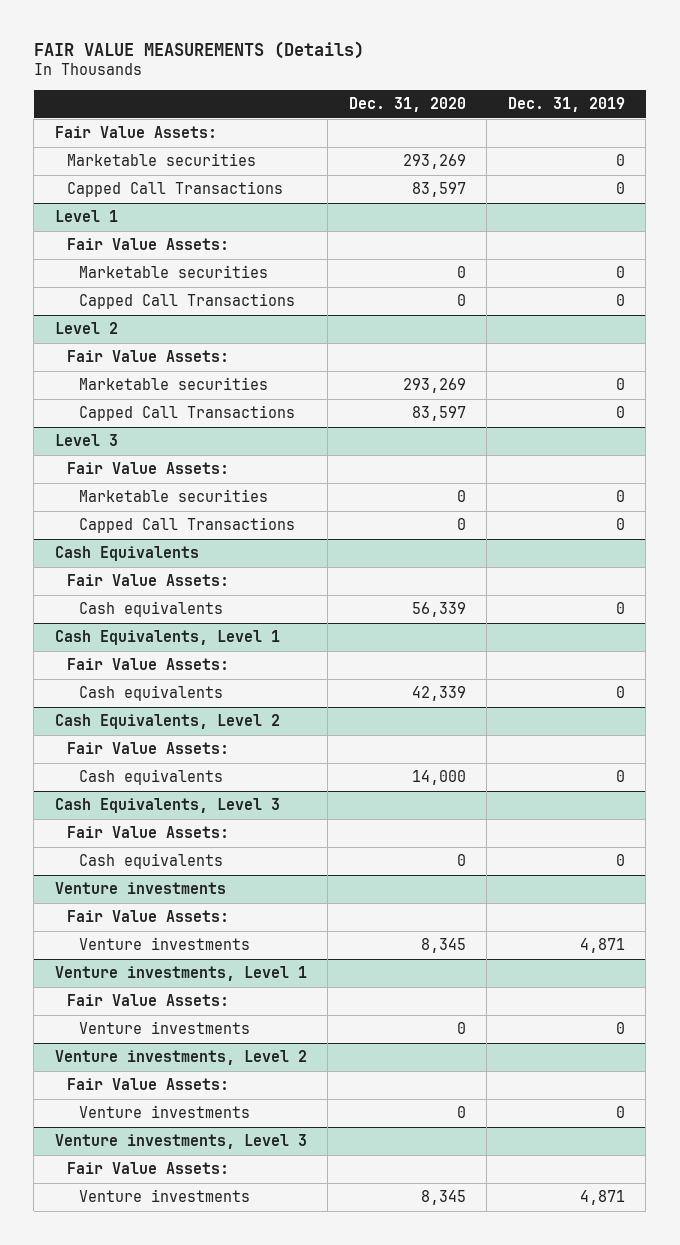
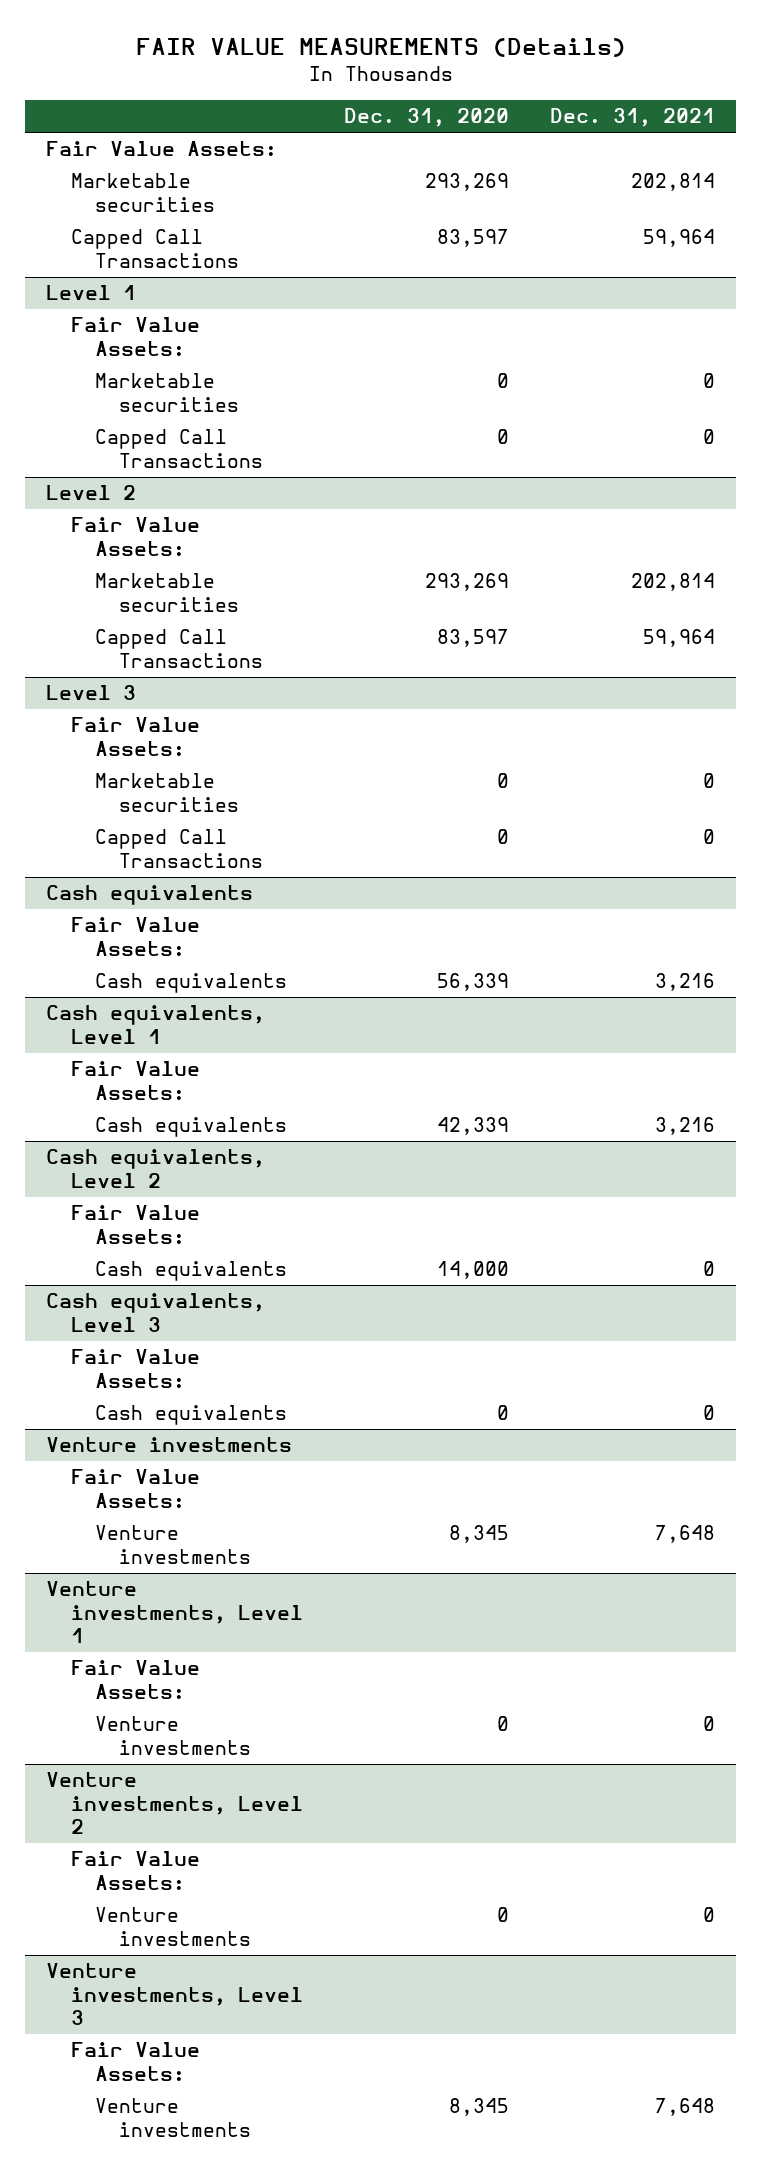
- | Dec. 31, 2020 | Dec. 31, 2019
+ | Dec. 31, 2020 | Dec. 31, 2021
- Cash Equivalents
+ Cash equivalents
- Cash Equivalents, Level 1
+ Cash equivalents, Level 1
- Cash Equivalents, Level 2
+ Cash equivalents, Level 2
- Cash Equivalents, Level 3
+ Cash equivalents, Level 3

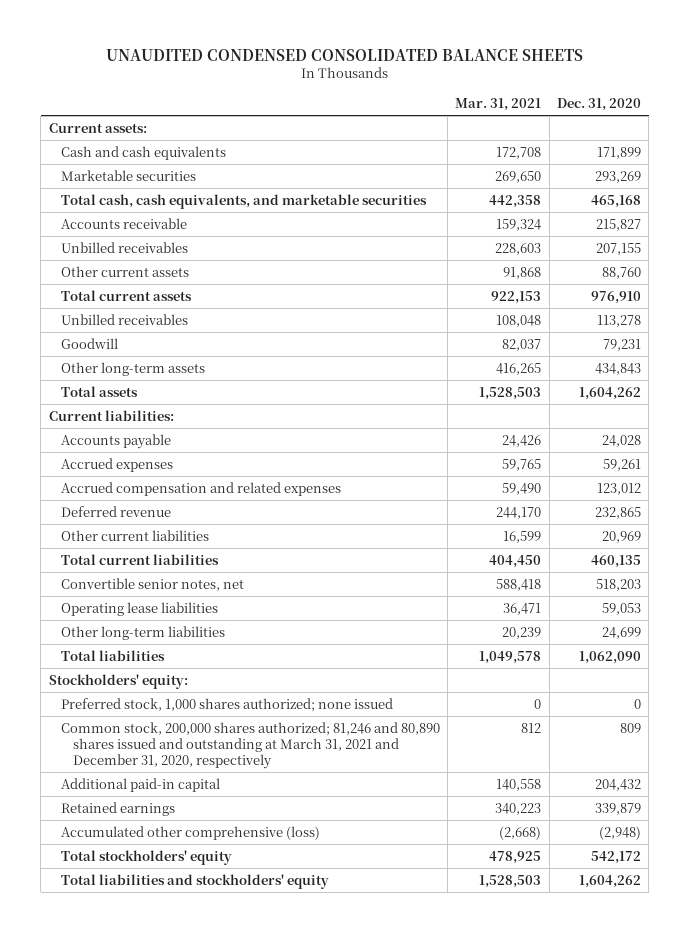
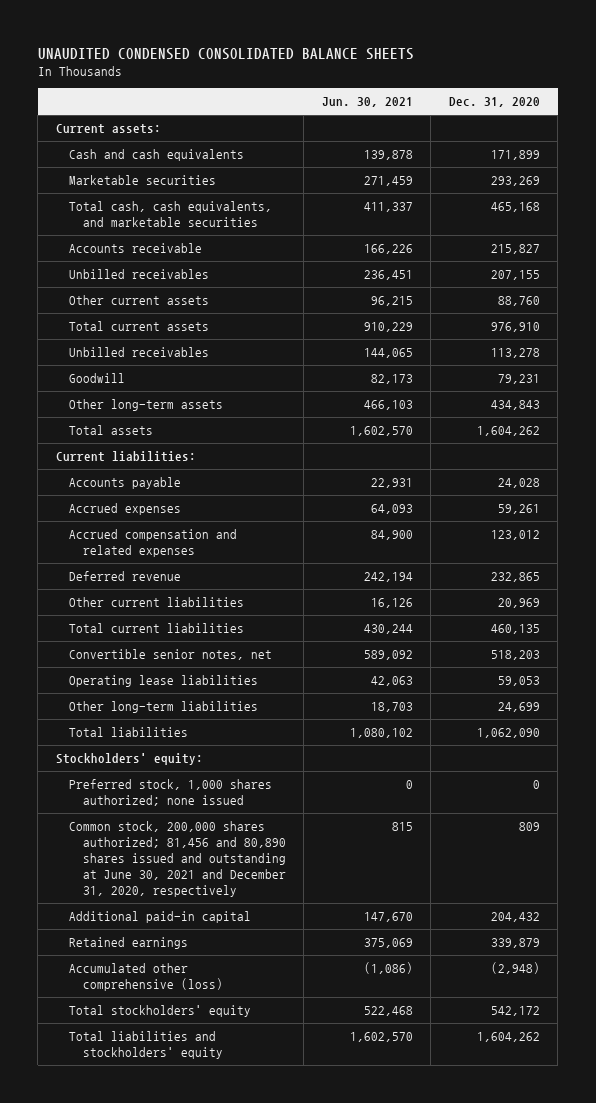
- | Mar. 31, 2021 | Dec. 31, 2020
+ | Jun. 30, 2021 | Dec. 31, 2020
- Common stock, 200,000 shares authorized; 81,246 and 80,890 shares issued and outstanding at March 31, 2021 and December 31, 2020, respectively | 812 | 809
+ Common stock, 200,000 shares authorized; 81,456 and 80,890 shares issued and outstanding at June 30, 2021 and December 31, 2020, respectively | 815 | 809

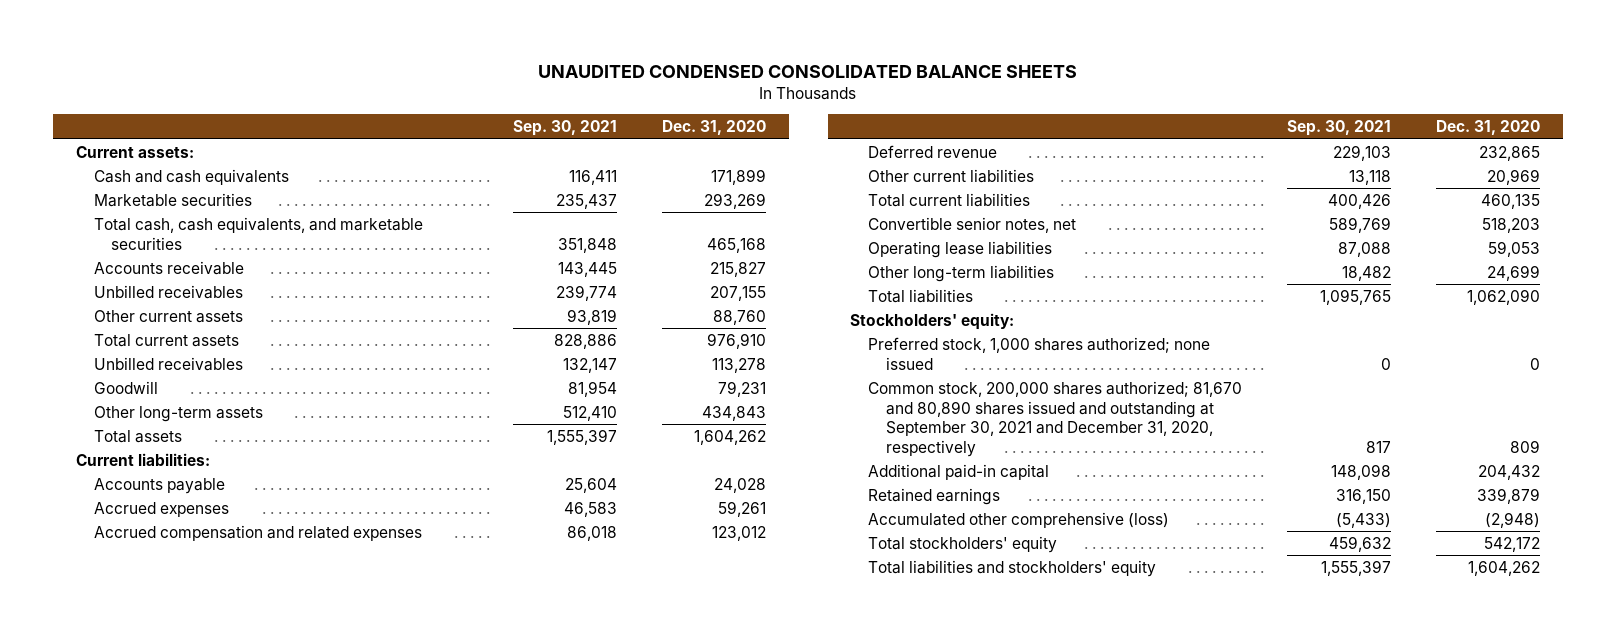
- | Jun. 30, 2021 | Dec. 31, 2020
+ | Sep. 30, 2021 | Dec. 31, 2020
- Common stock, 200,000 shares authorized; 81,456 and 80,890 shares issued and outstanding at June 30, 2021 and December 31, 2020, respectively | 815 | 809
+ Common stock, 200,000 shares authorized; 81,670 and 80,890 shares issued and outstanding at September 30, 2021 and December 31, 2020, respectively | 817 | 809

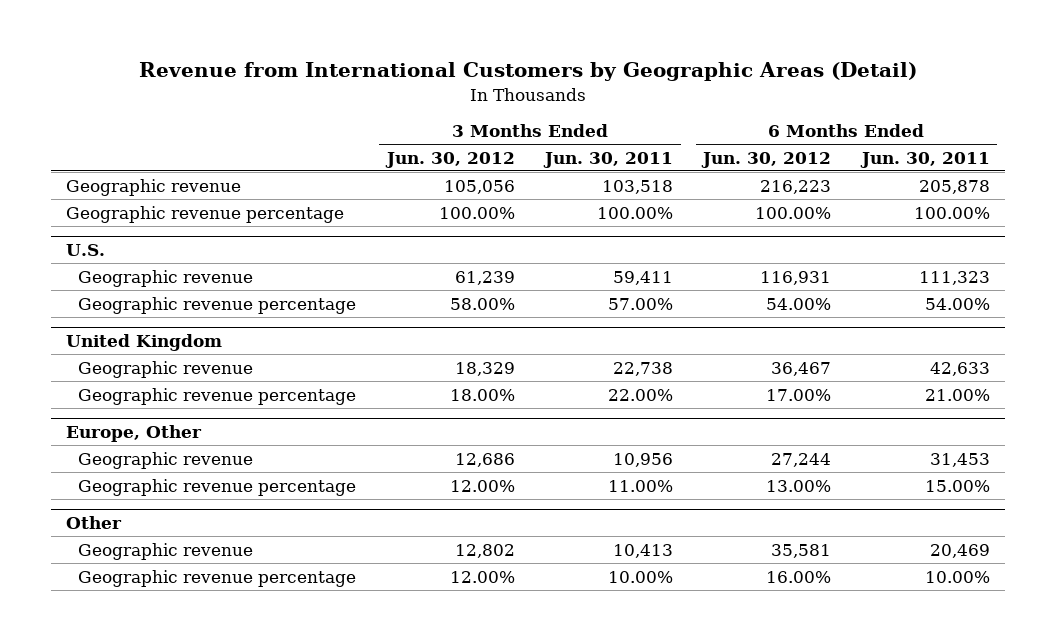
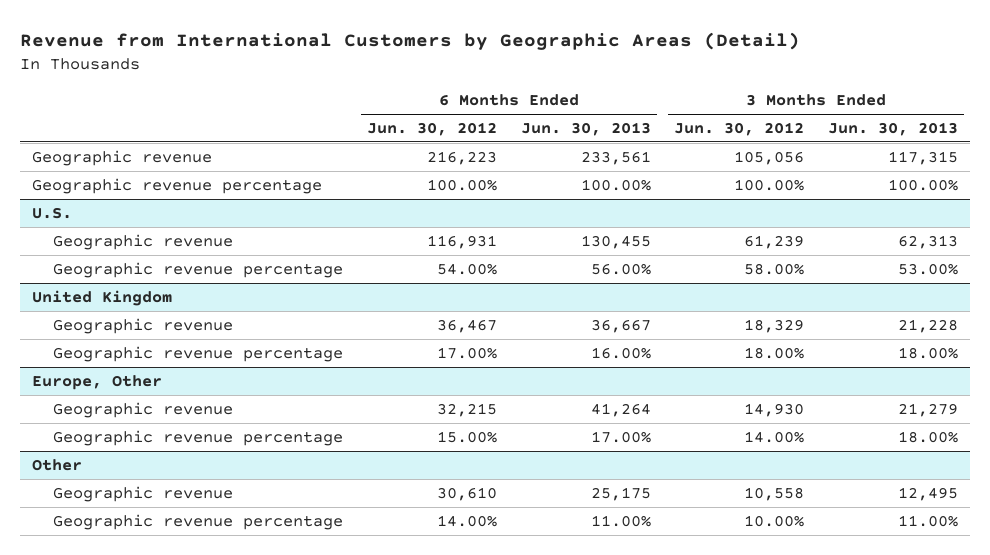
- | 3 Months Ended Jun. 30, 2012 | 3 Months Ended Jun. 30, 2011 | 6 Months Ended Jun. 30, 2012 | 6 Months Ended Jun. 30, 2011
+ | 6 Months Ended Jun. 30, 2012 | 6 Months Ended Jun. 30, 2013 | 3 Months Ended Jun. 30, 2012 | 3 Months Ended Jun. 30, 2013
@ Europe, Other
- Geographic revenue | 12,686 | 10,956 | 27,244 | 31,453
- Geographic revenue percentage | 12.00% | 11.00% | 13.00% | 15.00%
+ Geographic revenue | 32,215 | 41,264 | 14,930 | 21,279
+ Geographic revenue percentage | 15.00% | 17.00% | 14.00% | 18.00%
@ Other
- Geographic revenue | 12,802 | 10,413 | 35,581 | 20,469
- Geographic revenue percentage | 12.00% | 10.00% | 16.00% | 10.00%
+ Geographic revenue | 30,610 | 25,175 | 10,558 | 12,495
+ Geographic revenue percentage | 14.00% | 11.00% | 10.00% | 11.00%

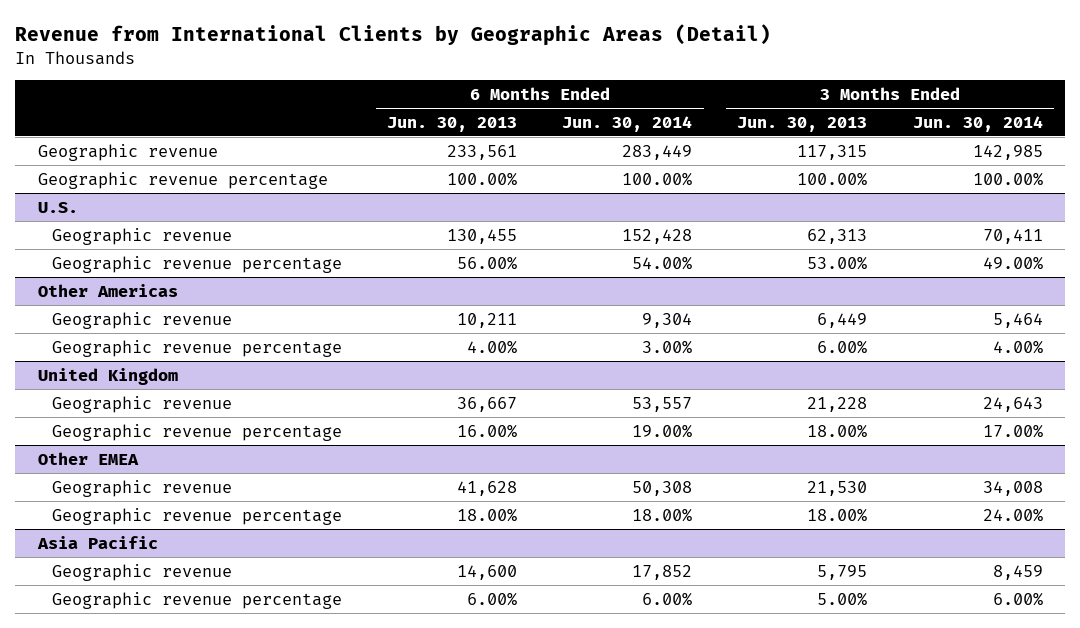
- Revenue from International Customers by Geographic Areas (Detail)
+ Revenue from International Clients by Geographic Areas (Detail)
- | 6 Months Ended Jun. 30, 2012 | 6 Months Ended Jun. 30, 2013 | 3 Months Ended Jun. 30, 2012 | 3 Months Ended Jun. 30, 2013
+ | 6 Months Ended Jun. 30, 2013 | 6 Months Ended Jun. 30, 2014 | 3 Months Ended Jun. 30, 2013 | 3 Months Ended Jun. 30, 2014
+ Other Americas
+ Geographic revenue | 10,211 | 9,304 | 6,449 | 5,464
+ Geographic revenue percentage | 4.00% | 3.00% | 6.00% | 4.00%
- Europe, Other
- Geographic revenue | 32,215 | 41,264 | 14,930 | 21,279
- Geographic revenue percentage | 15.00% | 17.00% | 14.00% | 18.00%
- Other
- Geographic revenue | 30,610 | 25,175 | 10,558 | 12,495
- Geographic revenue percentage | 14.00% | 11.00% | 10.00% | 11.00%
+ Other EMEA
+ Geographic revenue | 41,628 | 50,308 | 21,530 | 34,008
+ Geographic revenue percentage | 18.00% | 18.00% | 18.00% | 24.00%
+ Asia Pacific
+ Geographic revenue | 14,600 | 17,852 | 5,795 | 8,459
+ Geographic revenue percentage | 6.00% | 6.00% | 5.00% | 6.00%

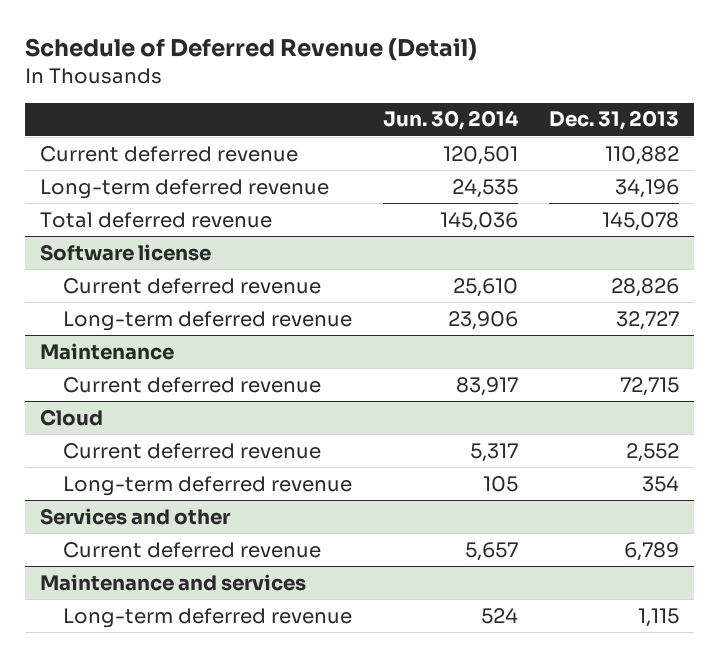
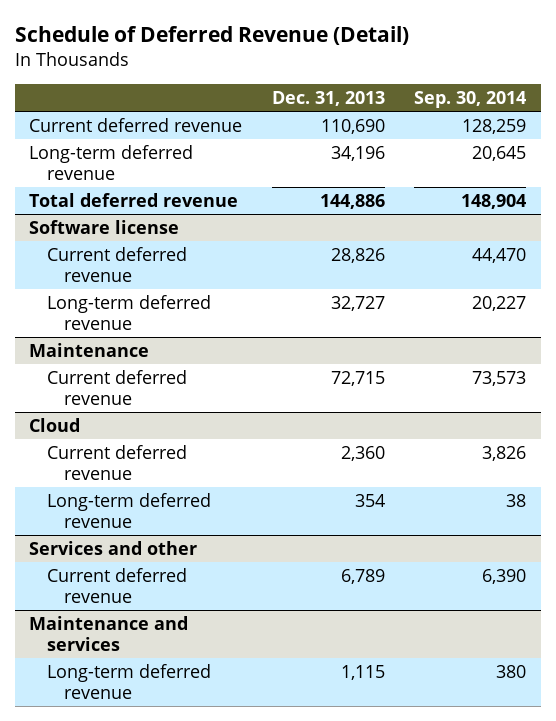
- | Jun. 30, 2014 | Dec. 31, 2013
+ | Dec. 31, 2013 | Sep. 30, 2014
- Current deferred revenue | 120,501 | 110,882
+ Current deferred revenue | 110,690 | 128,259
- Total deferred revenue | 145,036 | 145,078
+ Total deferred revenue | 144,886 | 148,904
@ Cloud
- Current deferred revenue | 5,317 | 2,552
+ Current deferred revenue | 2,360 | 3,826

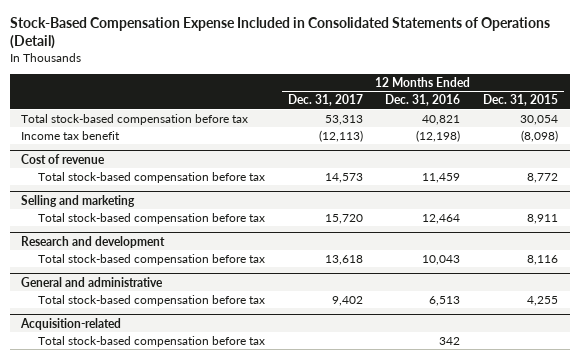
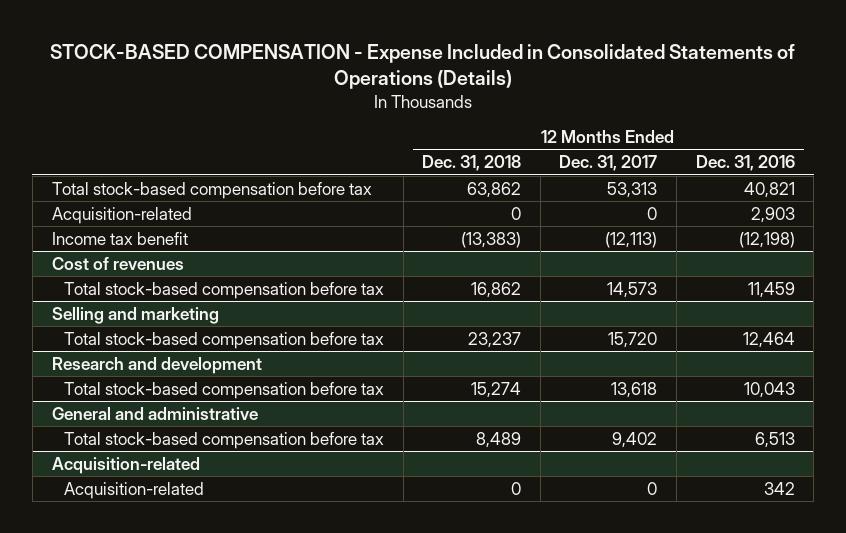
- Stock-Based Compensation Expense Included in Consolidated Statements of Operations (Detail)
+ STOCK-BASED COMPENSATION - Expense Included in Consolidated Statements of Operations (Details)
- | 12 Months Ended Dec. 31, 2017 | 12 Months Ended Dec. 31, 2016 | 12 Months Ended Dec. 31, 2015
+ | 12 Months Ended Dec. 31, 2018 | 12 Months Ended Dec. 31, 2017 | 12 Months Ended Dec. 31, 2016
+ Acquisition-related | 0 | 0 | 2,903
- Cost of revenue
+ Cost of revenues
@ Acquisition-related
- Total stock-based compensation before tax | | 342 |
+ Acquisition-related | 0 | 0 | 342

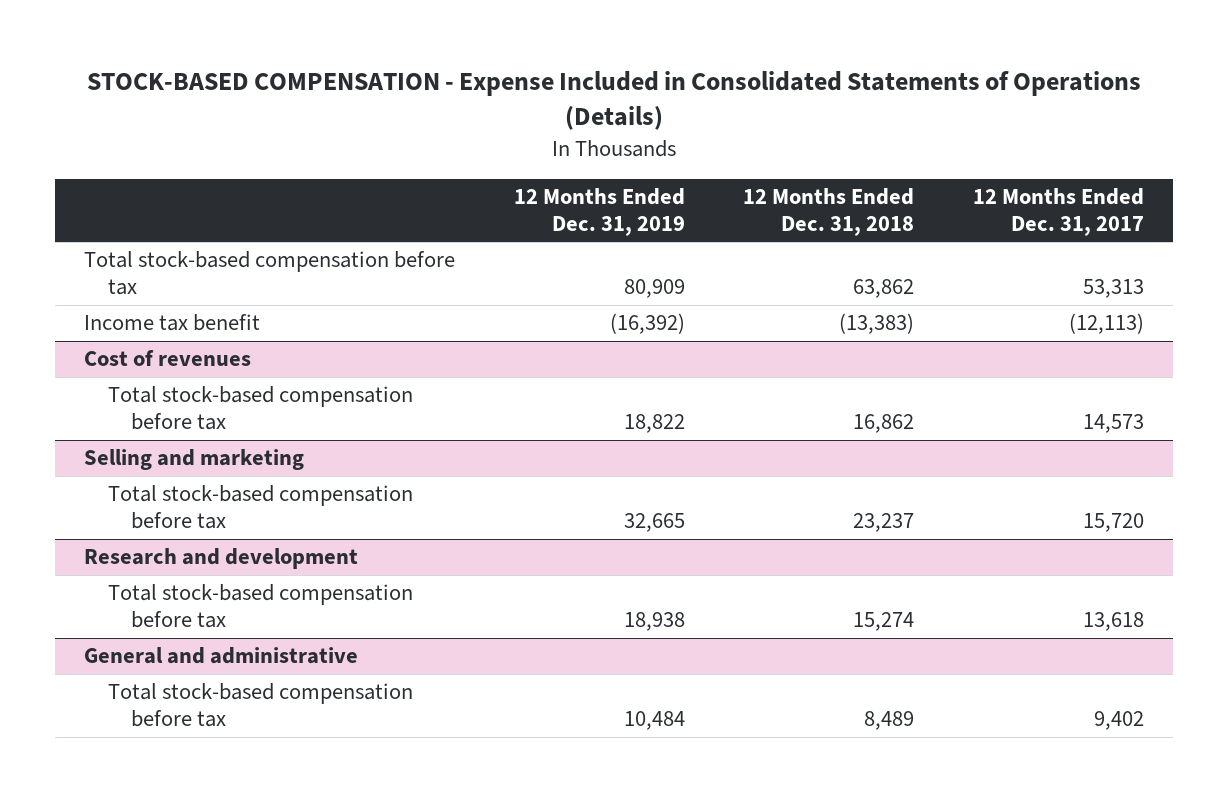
- | 12 Months Ended Dec. 31, 2018 | 12 Months Ended Dec. 31, 2017 | 12 Months Ended Dec. 31, 2016
+ | 12 Months Ended Dec. 31, 2019 | 12 Months Ended Dec. 31, 2018 | 12 Months Ended Dec. 31, 2017
- Acquisition-related | 0 | 0 | 2,903
- Acquisition-related
- Acquisition-related | 0 | 0 | 342

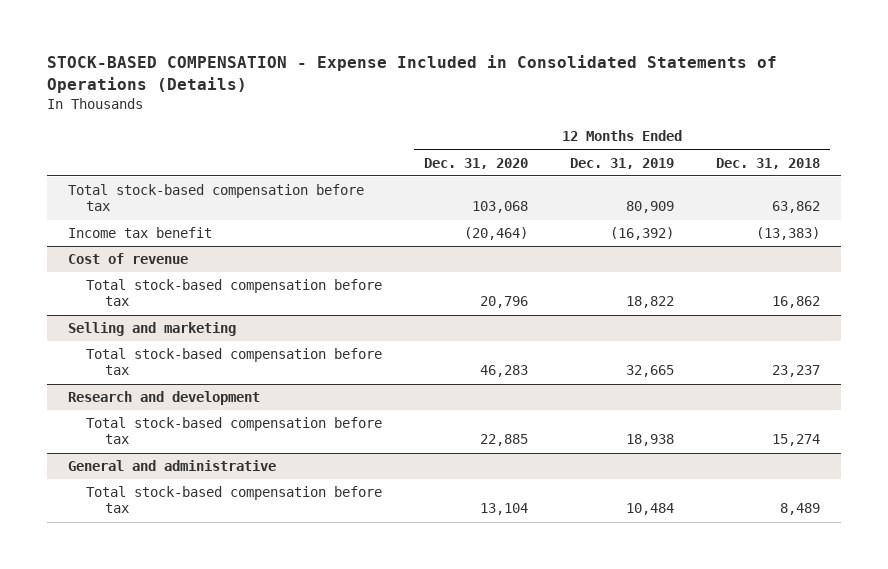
- | 12 Months Ended Dec. 31, 2019 | 12 Months Ended Dec. 31, 2018 | 12 Months Ended Dec. 31, 2017
+ | 12 Months Ended Dec. 31, 2020 | 12 Months Ended Dec. 31, 2019 | 12 Months Ended Dec. 31, 2018
- Cost of revenues
+ Cost of revenue

